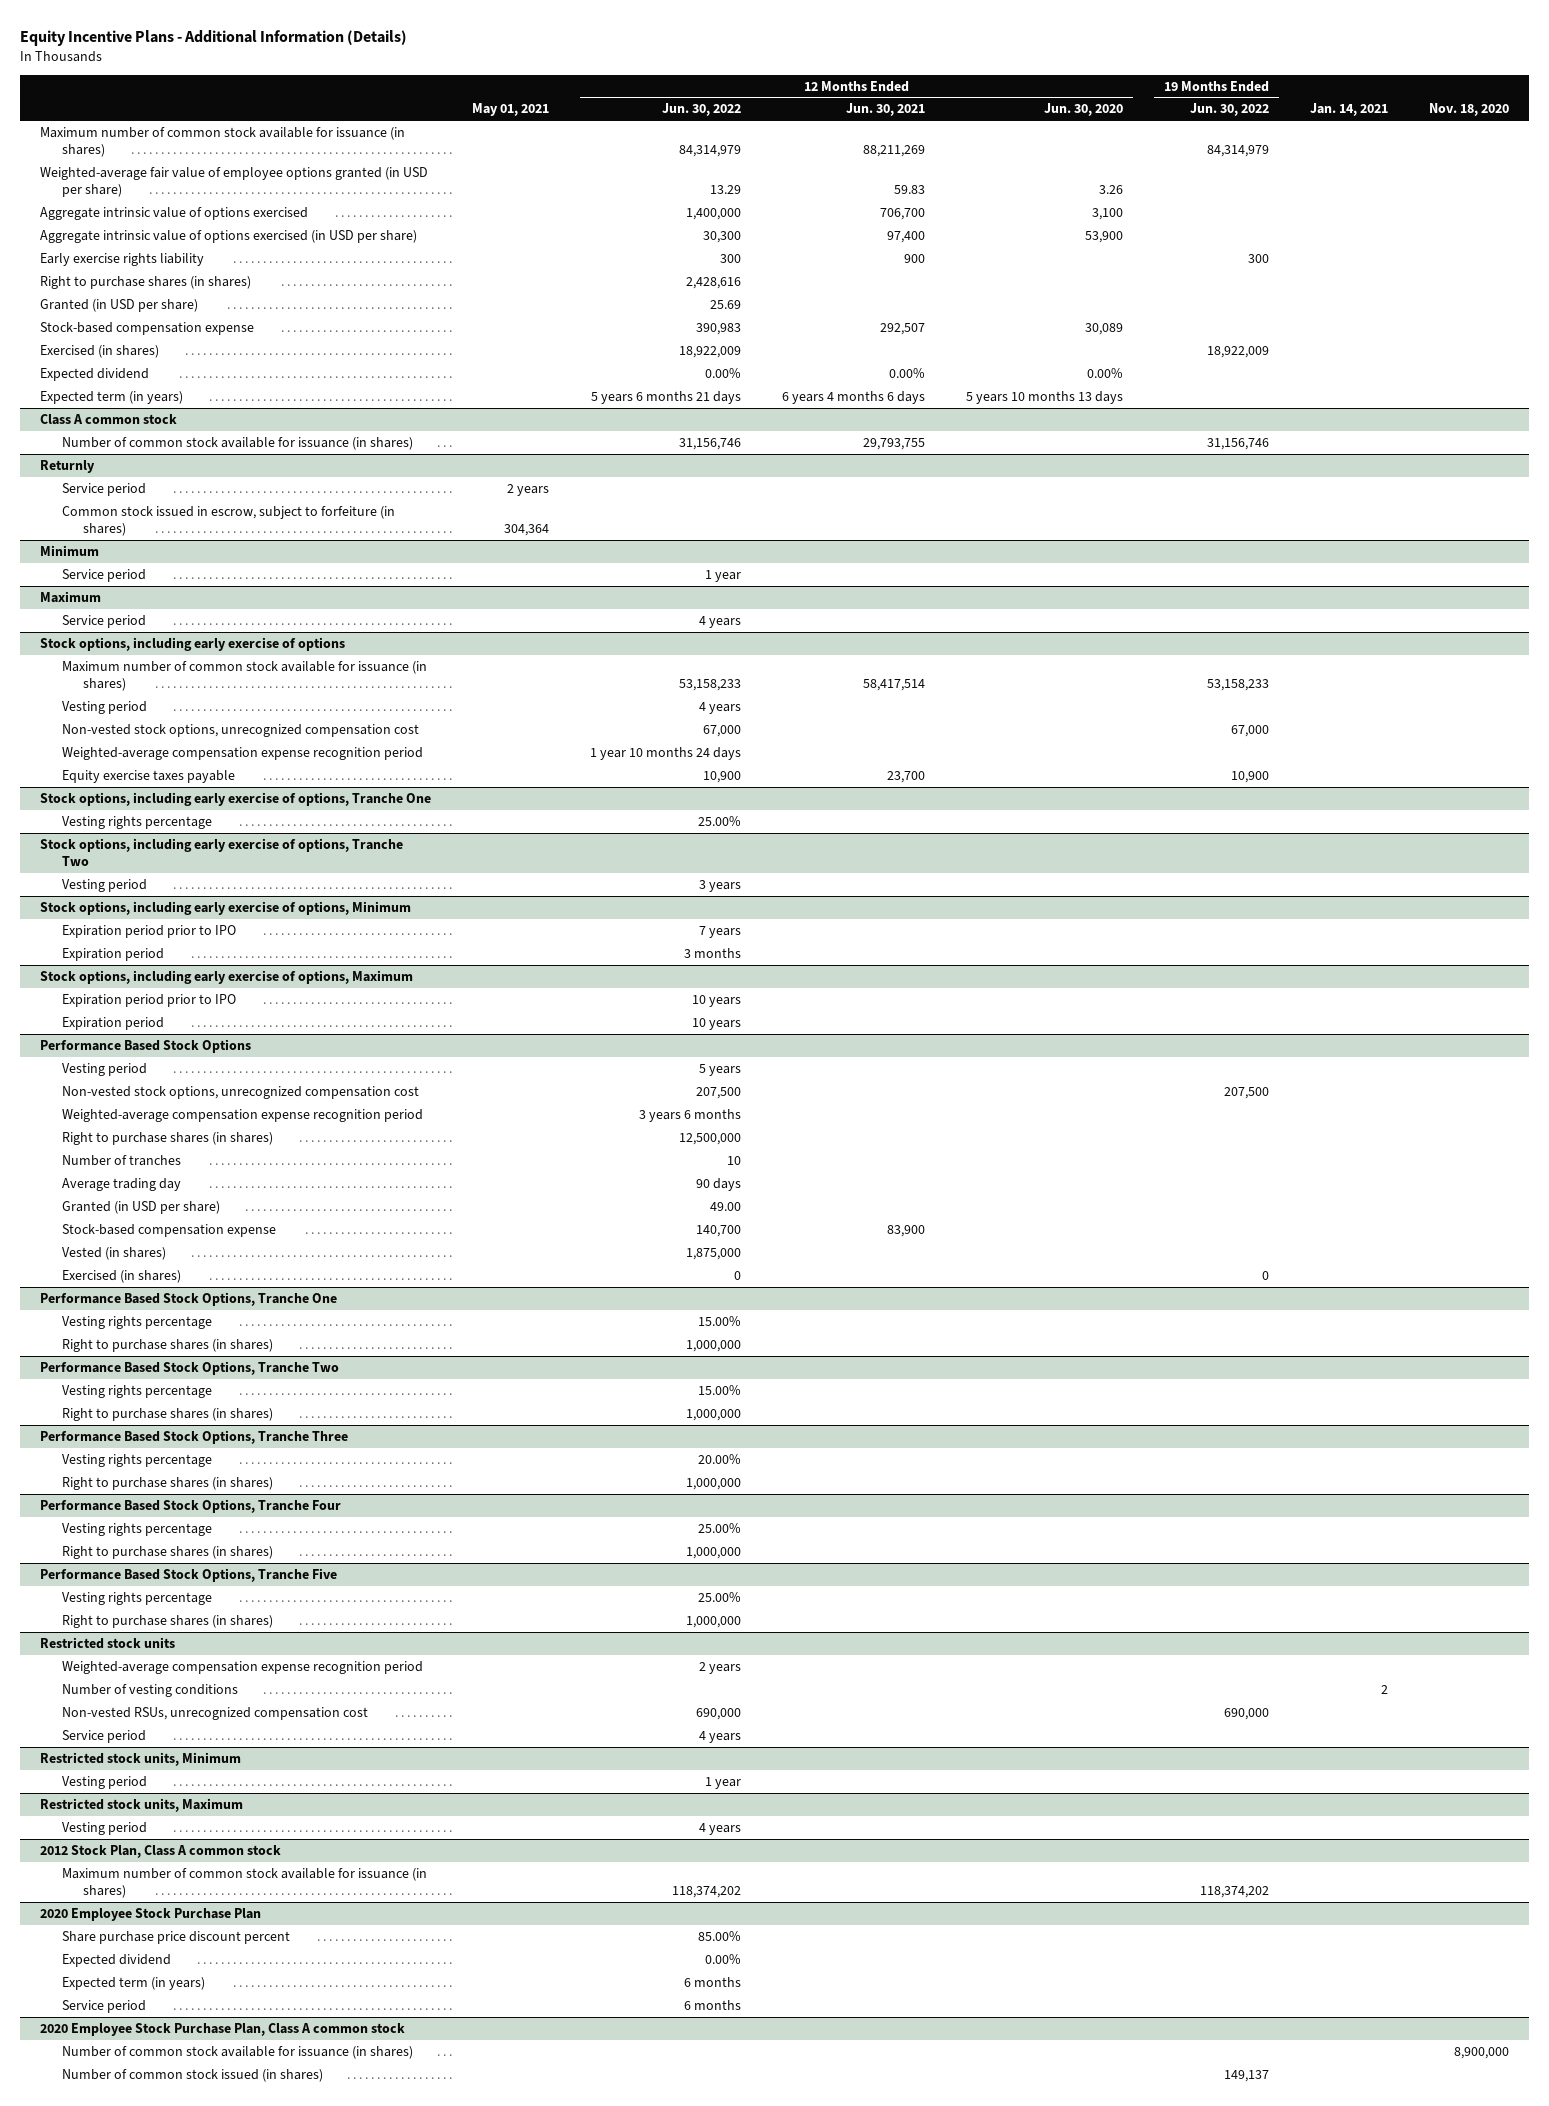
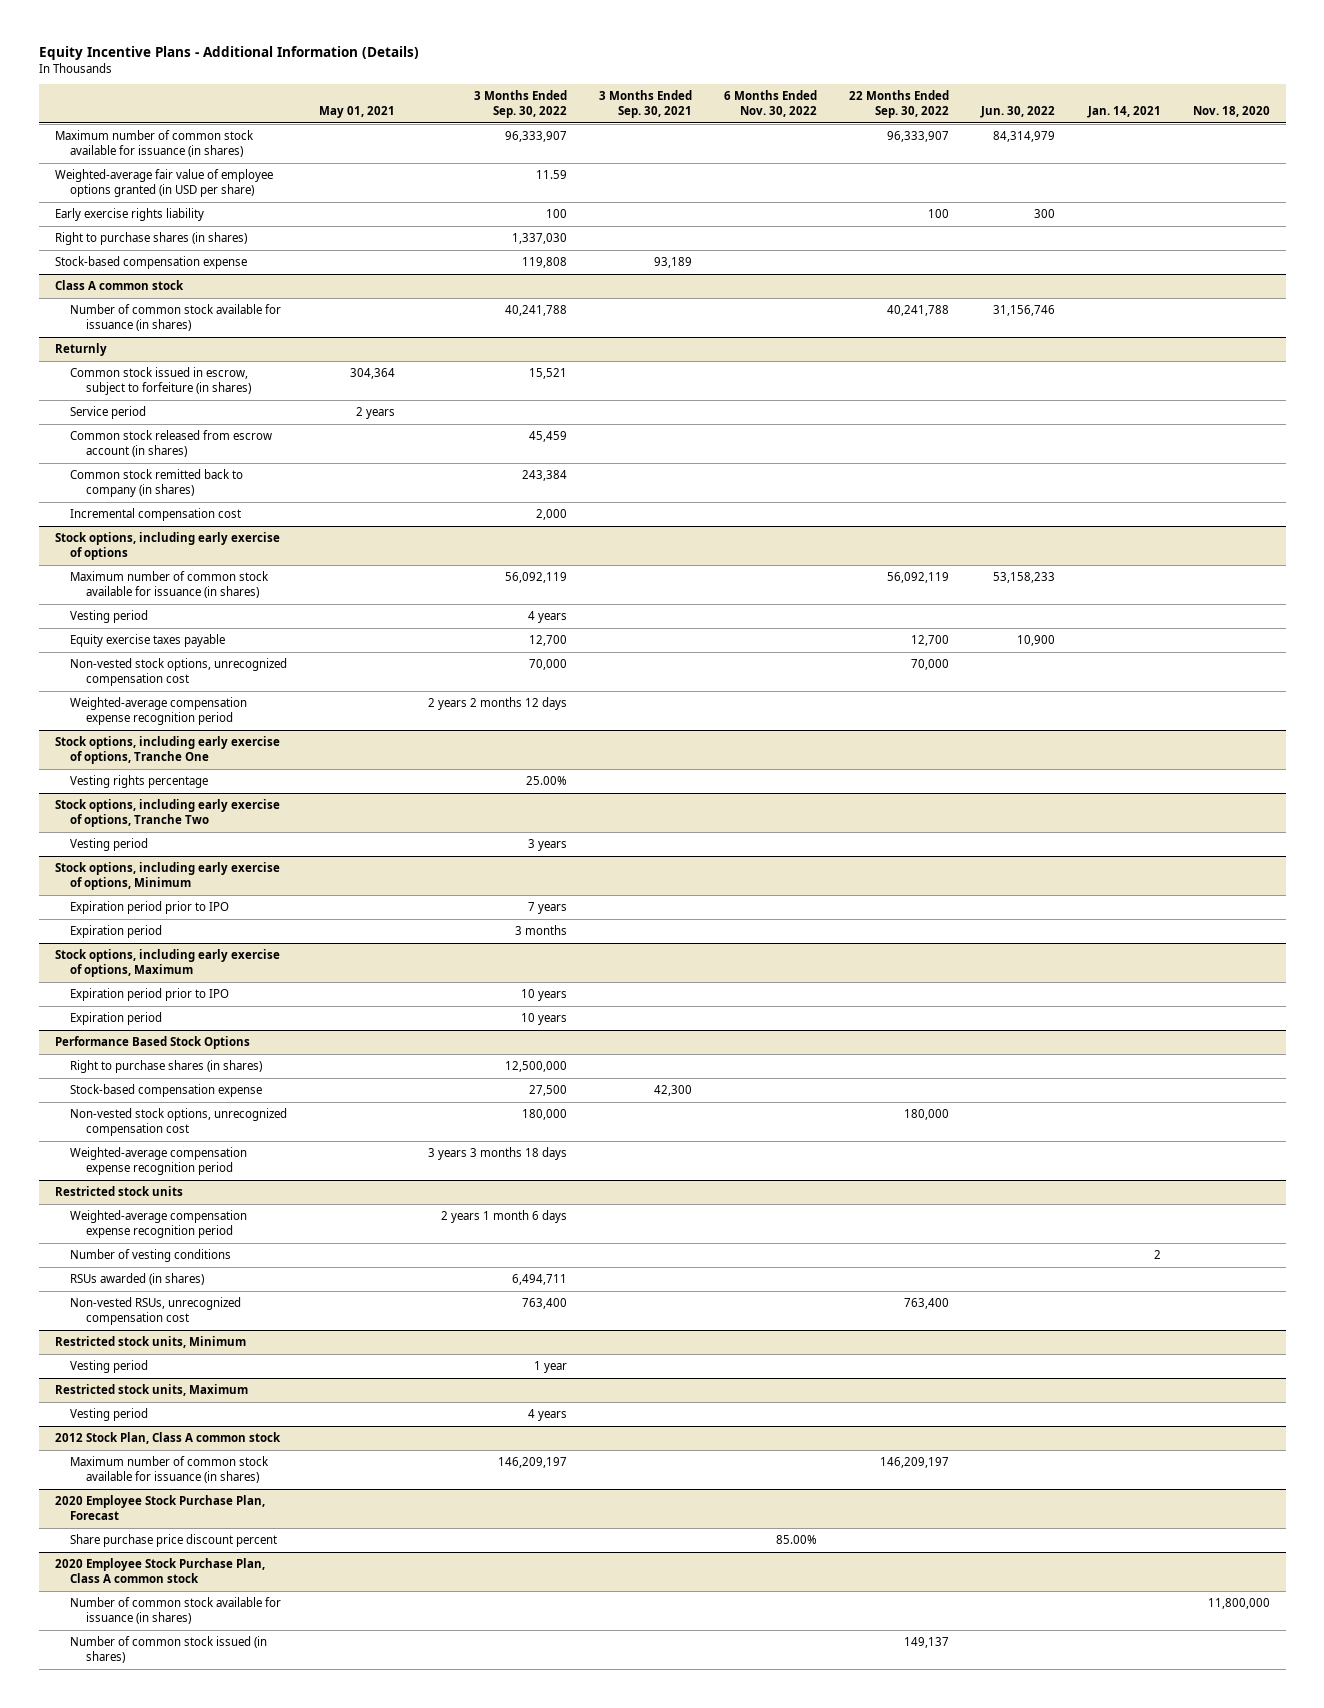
- | May 01, 2021 | 12 Months Ended Jun. 30, 2022 | 12 Months Ended Jun. 30, 2021 | 12 Months Ended Jun. 30, 2020 | 19 Months Ended Jun. 30, 2022 | Jan. 14, 2021 | Nov. 18, 2020
+ | May 01, 2021 | 3 Months Ended Sep. 30, 2022 | 3 Months Ended Sep. 30, 2021 | 6 Months Ended Nov. 30, 2022 | 22 Months Ended Sep. 30, 2022 | Jun. 30, 2022 | Jan. 14, 2021 | Nov. 18, 2020
- Aggregate intrinsic value of options exercised | | 1,400,000 | 706,700 | 3,100 | | |
- Aggregate intrinsic value of options exercised (in USD per share) | | 30,300 | 97,400 | 53,900 | | |
- Granted (in USD per share) | | 25.69 | | | | |
- Exercised (in shares) | | 18,922,009 | | | 18,922,009 | |
- Expected dividend | | 0.00% | 0.00% | 0.00% | | |
- Expected term (in years) | | 5 years 6 months 21 days | 6 years 4 months 6 days | 5 years 10 months 13 days | | |
- Minimum
- Service period | | 1 year | | | | |
- Maximum
- Service period | | 4 years | | | | |
@ Returnly
moved down: Service period | 2 years | | | | | | |
+ Common stock released from escrow account (in shares) | | 45,459 | | | | | |
+ Common stock remitted back to company (in shares) | | 243,384 | | | | | |
+ Incremental compensation cost | | 2,000 | | | | | |
@ Stock options, including early exercise of options
moved up: Equity exercise taxes payable | | 12,700 | | | 12,700 | 10,900 | |
@ Performance Based Stock Options
- Vesting period | | 5 years | | | | |
- Number of tranches | | 10 | | | | |
- Average trading day | | 90 days | | | | |
- Granted (in USD per share) | | 49.00 | | | | |
- Vested (in shares) | | 1,875,000 | | | | |
- Exercised (in shares) | | 0 | | | 0 | |
- Performance Based Stock Options, Tranche One
- Vesting rights percentage | | 15.00% | | | | |
- Right to purchase shares (in shares) | | 1,000,000 | | | | |
- Performance Based Stock Options, Tranche Two
- Vesting rights percentage | | 15.00% | | | | |
- Right to purchase shares (in shares) | | 1,000,000 | | | | |
- Performance Based Stock Options, Tranche Three
- Vesting rights percentage | | 20.00% | | | | |
- Right to purchase shares (in shares) | | 1,000,000 | | | | |
- Performance Based Stock Options, Tranche Four
- Vesting rights percentage | | 25.00% | | | | |
- Right to purchase shares (in shares) | | 1,000,000 | | | | |
- Performance Based Stock Options, Tranche Five
- Vesting rights percentage | | 25.00% | | | | |
- Right to purchase shares (in shares) | | 1,000,000 | | | | |
@ Performance Based Stock Options
moved down: Non-vested stock options, unrecognized compensation cost | | 180,000 | | | 180,000 | | |
moved down: Weighted-average compensation expense recognition period | | 3 years 3 months 18 days | | | | | |
@ Restricted stock units
+ RSUs awarded (in shares) | | 6,494,711 | | | | | |
- Service period | | 4 years | | | | |
- 2020 Employee Stock Purchase Plan
+ 2020 Employee Stock Purchase Plan, Forecast
- Expected dividend | | 0.00% | | | | |
- Expected term (in years) | | 6 months | | | | |
- Service period | | 6 months | | | | |
@ 2020 Employee Stock Purchase Plan, Class A common stock
- Number of common stock available for issuance (in shares) | | | | | | | 8,900,000
+ Number of common stock available for issuance (in shares) | | | | | | | | 11,800,000

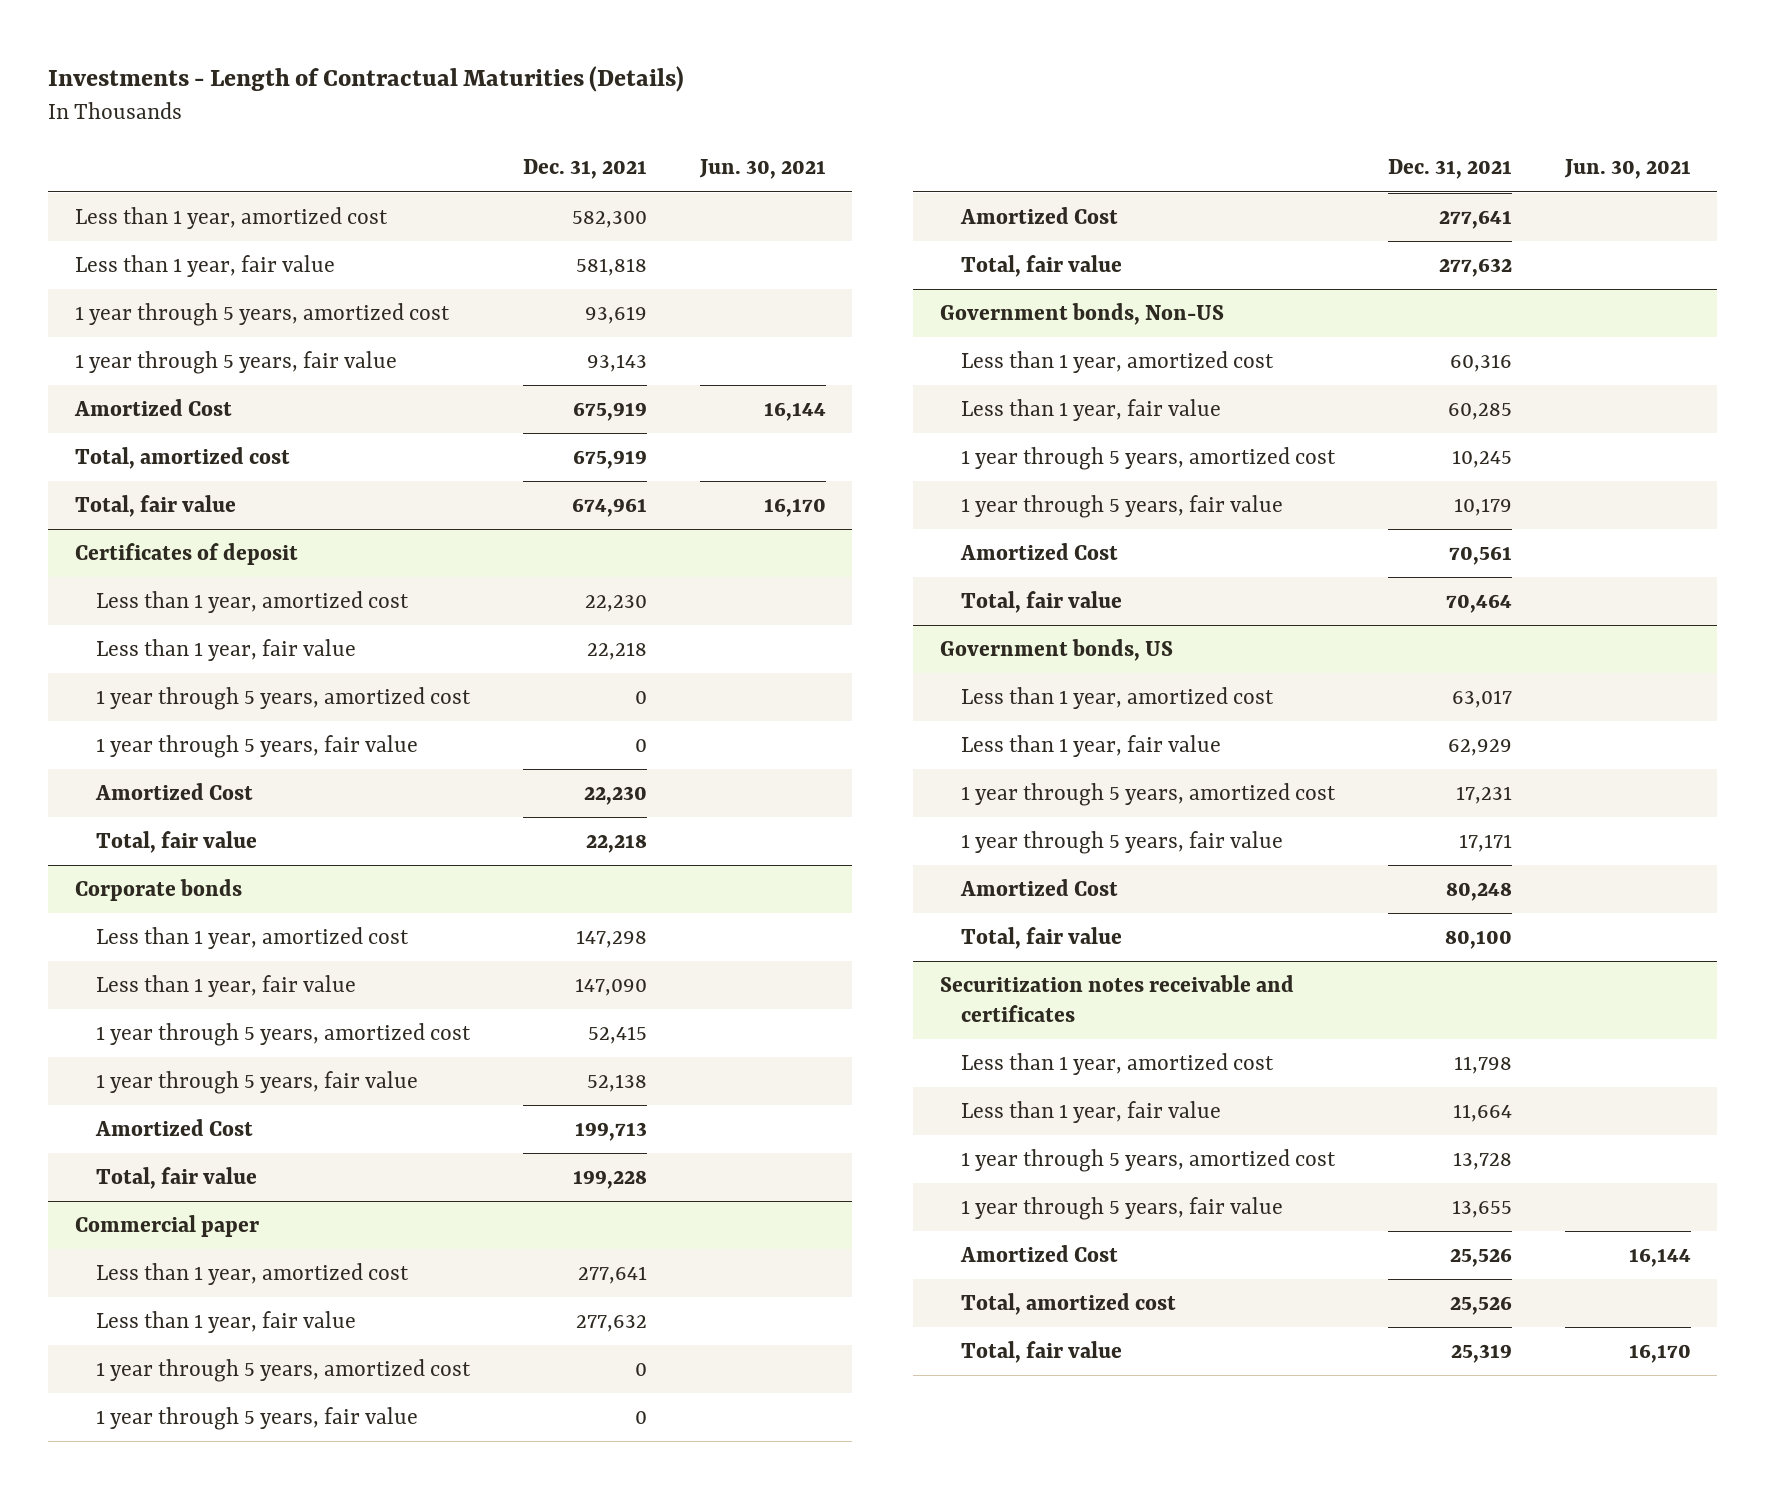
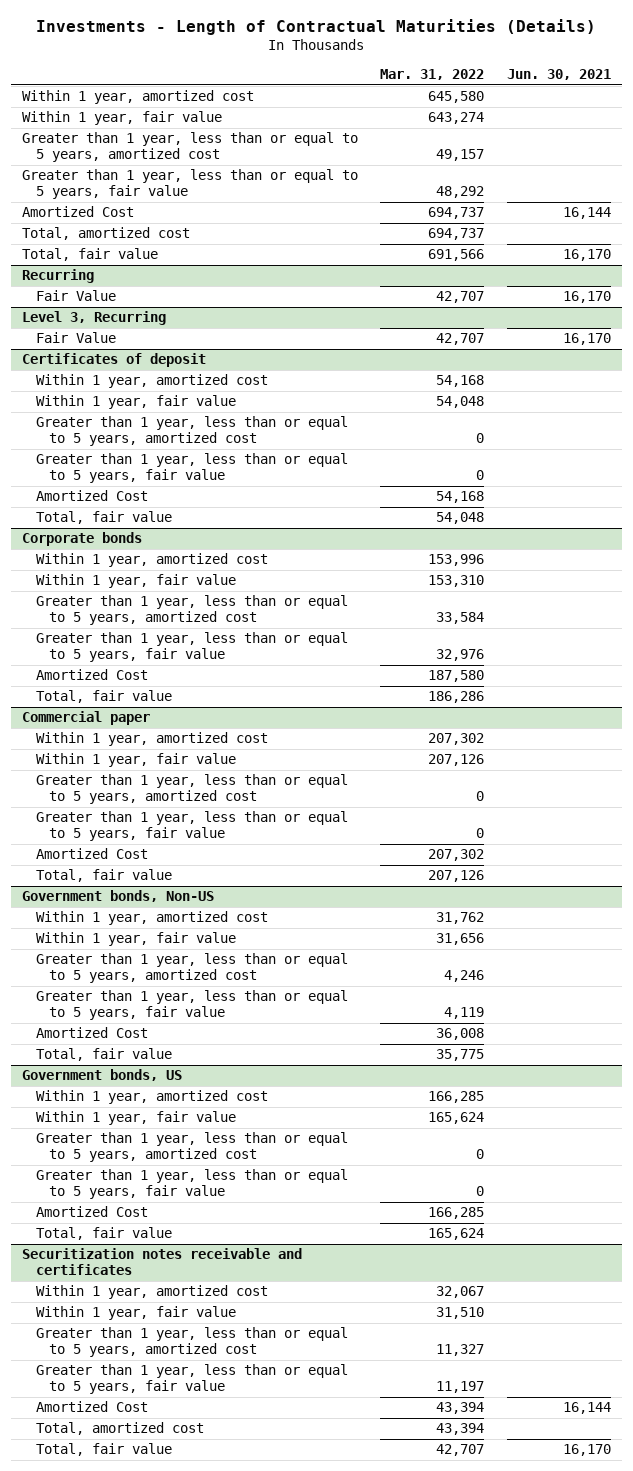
- | Dec. 31, 2021 | Jun. 30, 2021
+ | Mar. 31, 2022 | Jun. 30, 2021
- Less than 1 year, amortized cost | 582,300 |
- Less than 1 year, fair value | 581,818 |
- 1 year through 5 years, amortized cost | 93,619 |
- 1 year through 5 years, fair value | 93,143 |
+ Within 1 year, amortized cost | 645,580 |
+ Within 1 year, fair value | 643,274 |
+ Greater than 1 year, less than or equal to 5 years, amortized cost | 49,157 |
+ Greater than 1 year, less than or equal to 5 years, fair value | 48,292 |
+ Recurring
+ Fair Value | 42,707 | 16,170
+ Level 3, Recurring
+ Fair Value | 42,707 | 16,170
@ Certificates of deposit
- Less than 1 year, amortized cost | 22,230 |
- Less than 1 year, fair value | 22,218 |
- 1 year through 5 years, amortized cost | 0 |
- 1 year through 5 years, fair value | 0 |
+ Within 1 year, amortized cost | 54,168 |
+ Within 1 year, fair value | 54,048 |
+ Greater than 1 year, less than or equal to 5 years, amortized cost | 0 |
+ Greater than 1 year, less than or equal to 5 years, fair value | 0 |
@ Corporate bonds
- Less than 1 year, amortized cost | 147,298 |
- Less than 1 year, fair value | 147,090 |
- 1 year through 5 years, amortized cost | 52,415 |
- 1 year through 5 years, fair value | 52,138 |
+ Within 1 year, amortized cost | 153,996 |
+ Within 1 year, fair value | 153,310 |
+ Greater than 1 year, less than or equal to 5 years, amortized cost | 33,584 |
+ Greater than 1 year, less than or equal to 5 years, fair value | 32,976 |
@ Commercial paper
- Less than 1 year, amortized cost | 277,641 |
- Less than 1 year, fair value | 277,632 |
- 1 year through 5 years, amortized cost | 0 |
- 1 year through 5 years, fair value | 0 |
+ Within 1 year, amortized cost | 207,302 |
+ Within 1 year, fair value | 207,126 |
+ Greater than 1 year, less than or equal to 5 years, amortized cost | 0 |
+ Greater than 1 year, less than or equal to 5 years, fair value | 0 |
@ Government bonds, Non-US
- Less than 1 year, amortized cost | 60,316 |
- Less than 1 year, fair value | 60,285 |
- 1 year through 5 years, amortized cost | 10,245 |
- 1 year through 5 years, fair value | 10,179 |
+ Within 1 year, amortized cost | 31,762 |
+ Within 1 year, fair value | 31,656 |
+ Greater than 1 year, less than or equal to 5 years, amortized cost | 4,246 |
+ Greater than 1 year, less than or equal to 5 years, fair value | 4,119 |
@ Government bonds, US
- Less than 1 year, amortized cost | 63,017 |
- Less than 1 year, fair value | 62,929 |
- 1 year through 5 years, amortized cost | 17,231 |
- 1 year through 5 years, fair value | 17,171 |
+ Within 1 year, amortized cost | 166,285 |
+ Within 1 year, fair value | 165,624 |
+ Greater than 1 year, less than or equal to 5 years, amortized cost | 0 |
+ Greater than 1 year, less than or equal to 5 years, fair value | 0 |
@ Securitization notes receivable and certificates
- Less than 1 year, amortized cost | 11,798 |
- Less than 1 year, fair value | 11,664 |
- 1 year through 5 years, amortized cost | 13,728 |
- 1 year through 5 years, fair value | 13,655 |
+ Within 1 year, amortized cost | 32,067 |
+ Within 1 year, fair value | 31,510 |
+ Greater than 1 year, less than or equal to 5 years, amortized cost | 11,327 |
+ Greater than 1 year, less than or equal to 5 years, fair value | 11,197 |

